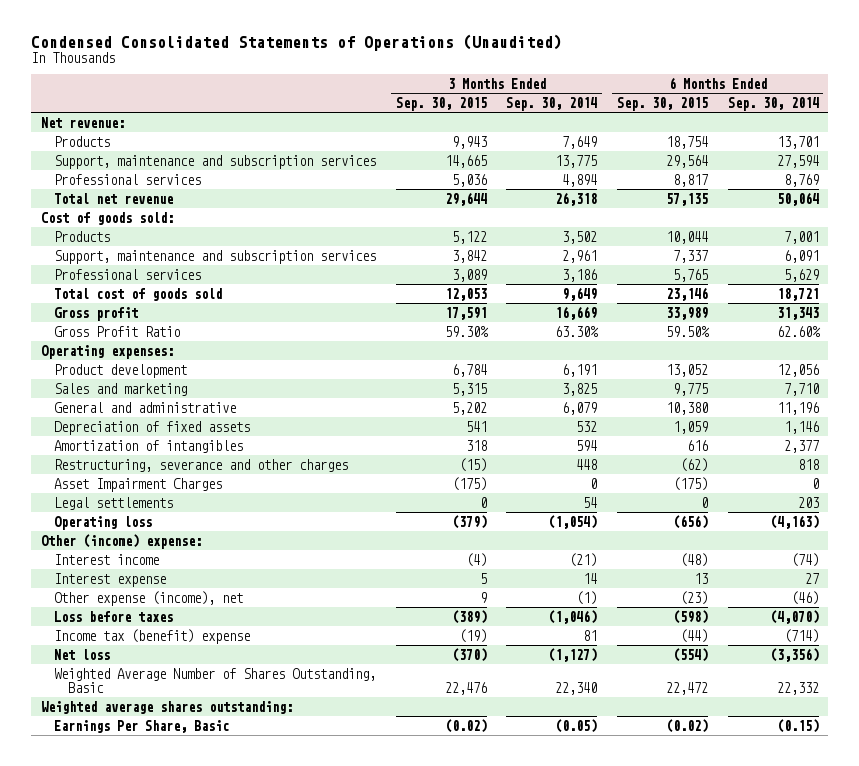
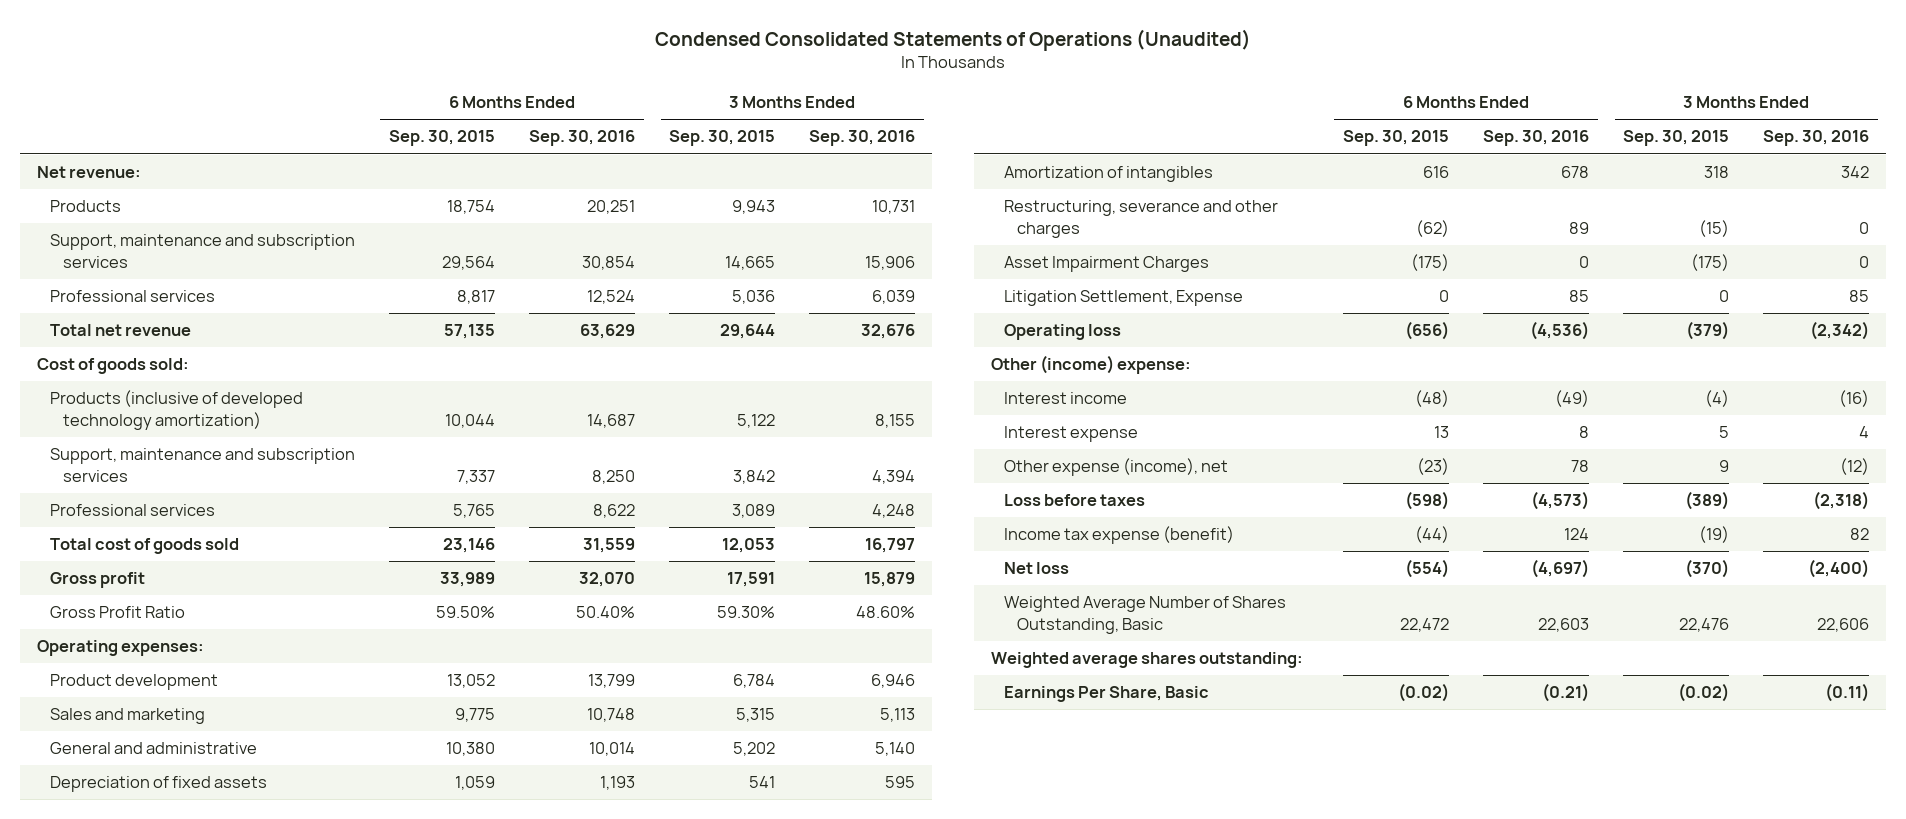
- | 3 Months Ended Sep. 30, 2015 | 3 Months Ended Sep. 30, 2014 | 6 Months Ended Sep. 30, 2015 | 6 Months Ended Sep. 30, 2014
+ | 6 Months Ended Sep. 30, 2015 | 6 Months Ended Sep. 30, 2016 | 3 Months Ended Sep. 30, 2015 | 3 Months Ended Sep. 30, 2016
- Products | 5,122 | 3,502 | 10,044 | 7,001
+ Products (inclusive of developed technology amortization) | 10,044 | 14,687 | 5,122 | 8,155
- Legal settlements | 0 | 54 | 0 | 203
+ Litigation Settlement, Expense | 0 | 85 | 0 | 85
- Income tax (benefit) expense | (19) | 81 | (44) | (714)
+ Income tax expense (benefit) | (44) | 124 | (19) | 82

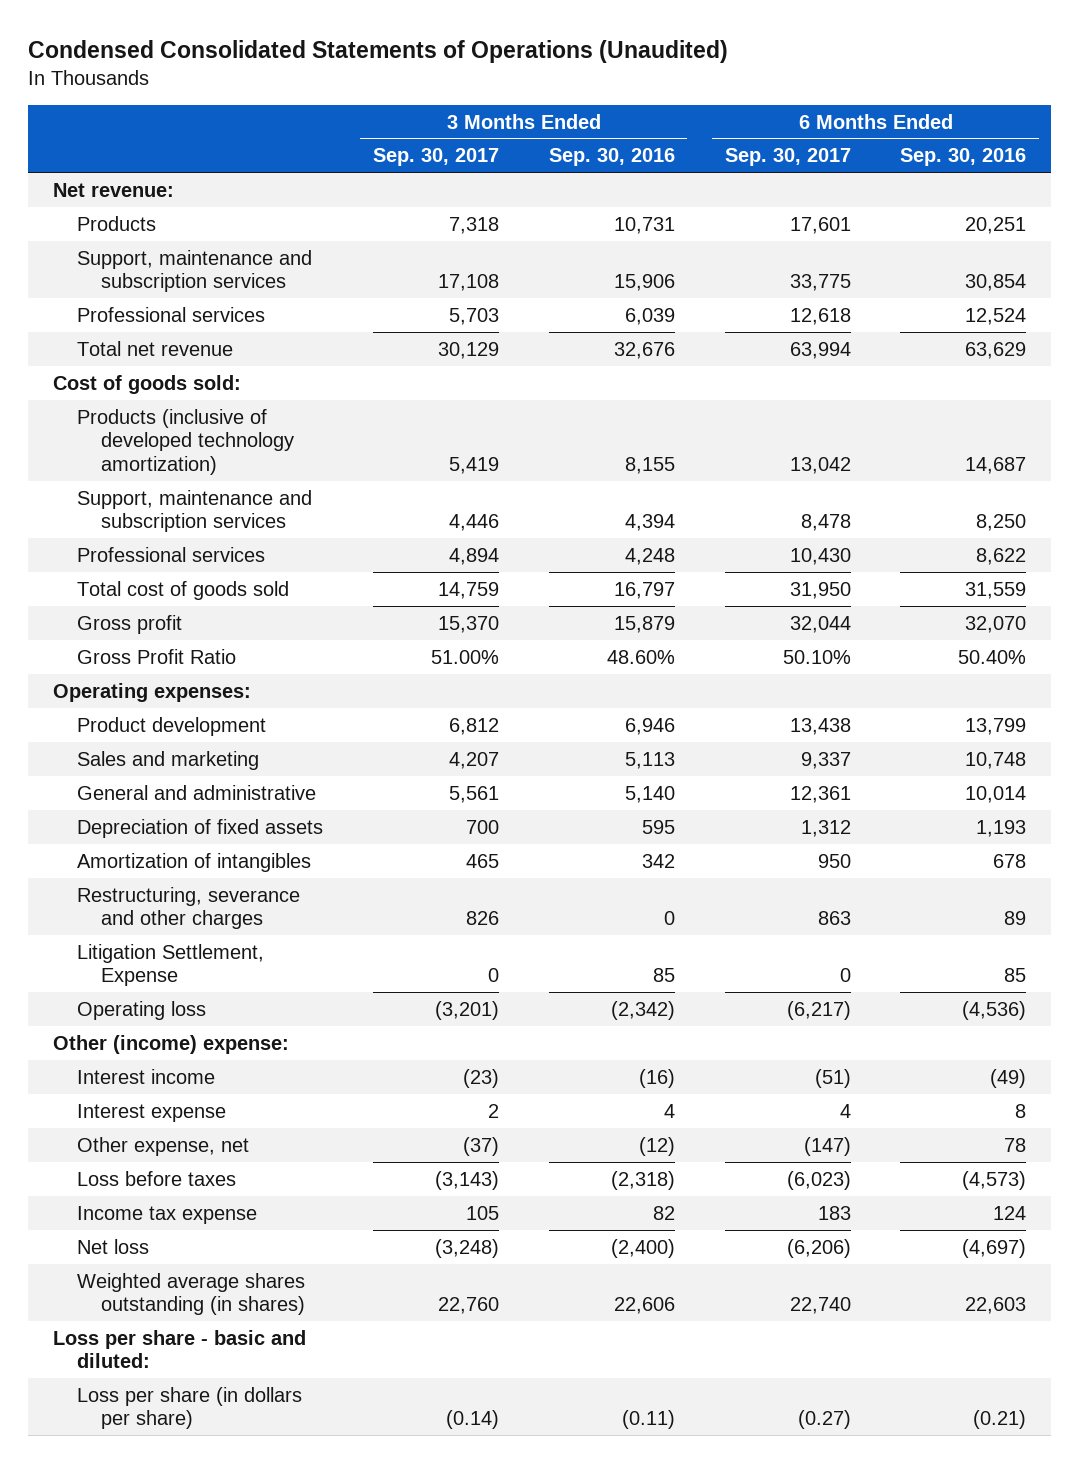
- | 6 Months Ended Sep. 30, 2015 | 6 Months Ended Sep. 30, 2016 | 3 Months Ended Sep. 30, 2015 | 3 Months Ended Sep. 30, 2016
+ | 3 Months Ended Sep. 30, 2017 | 3 Months Ended Sep. 30, 2016 | 6 Months Ended Sep. 30, 2017 | 6 Months Ended Sep. 30, 2016
- Asset Impairment Charges | (175) | 0 | (175) | 0
- Other expense (income), net | (23) | 78 | 9 | (12)
+ Other expense, net | (37) | (12) | (147) | 78
- Income tax expense (benefit) | (44) | 124 | (19) | 82
+ Income tax expense | 105 | 82 | 183 | 124
- Weighted Average Number of Shares Outstanding, Basic | 22,472 | 22,603 | 22,476 | 22,606
- Weighted average shares outstanding:
- Earnings Per Share, Basic | (0.02) | (0.21) | (0.02) | (0.11)
+ Weighted average shares outstanding (in shares) | 22,760 | 22,606 | 22,740 | 22,603
+ Loss per share - basic and diluted:
+ Loss per share (in dollars per share) | (0.14) | (0.11) | (0.27) | (0.21)

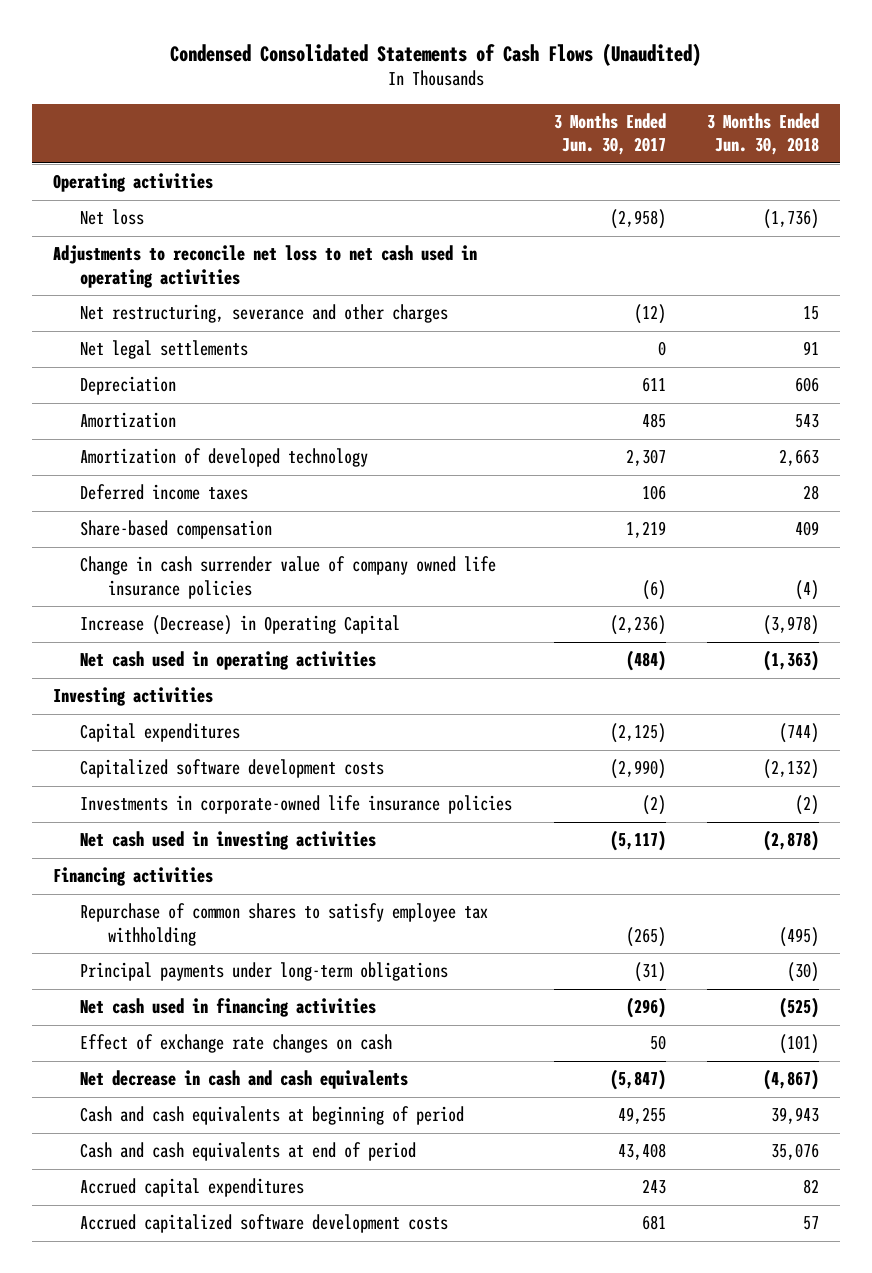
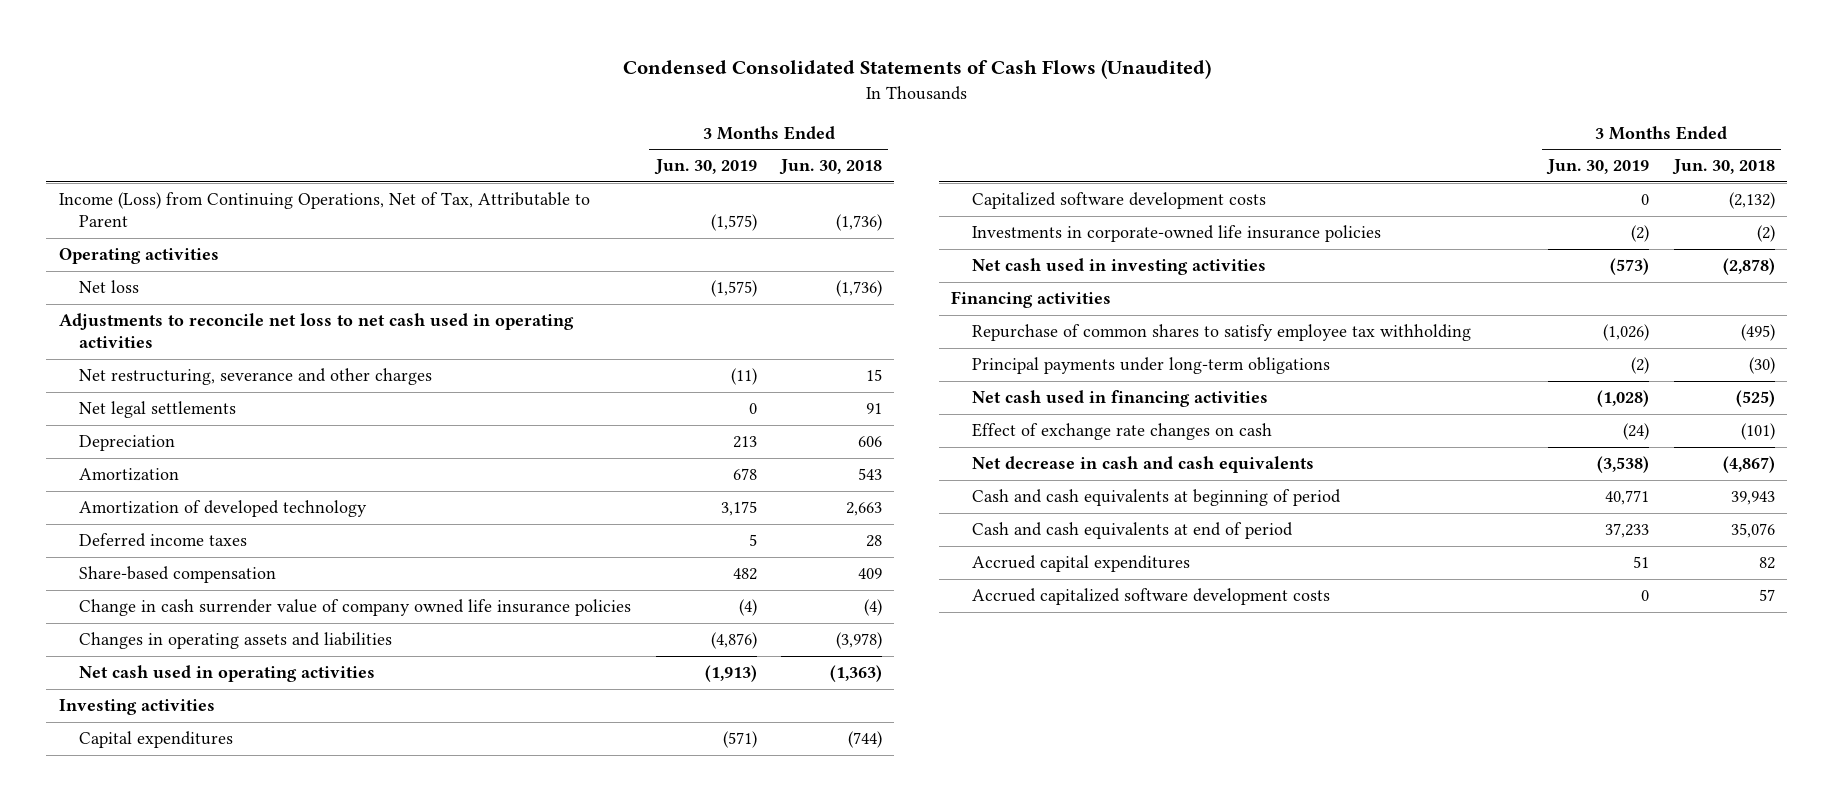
- | 3 Months Ended Jun. 30, 2017 | 3 Months Ended Jun. 30, 2018
+ | 3 Months Ended Jun. 30, 2019 | 3 Months Ended Jun. 30, 2018
+ Income (Loss) from Continuing Operations, Net of Tax, Attributable to Parent | (1,575) | (1,736)
- Increase (Decrease) in Operating Capital | (2,236) | (3,978)
+ Changes in operating assets and liabilities | (4,876) | (3,978)

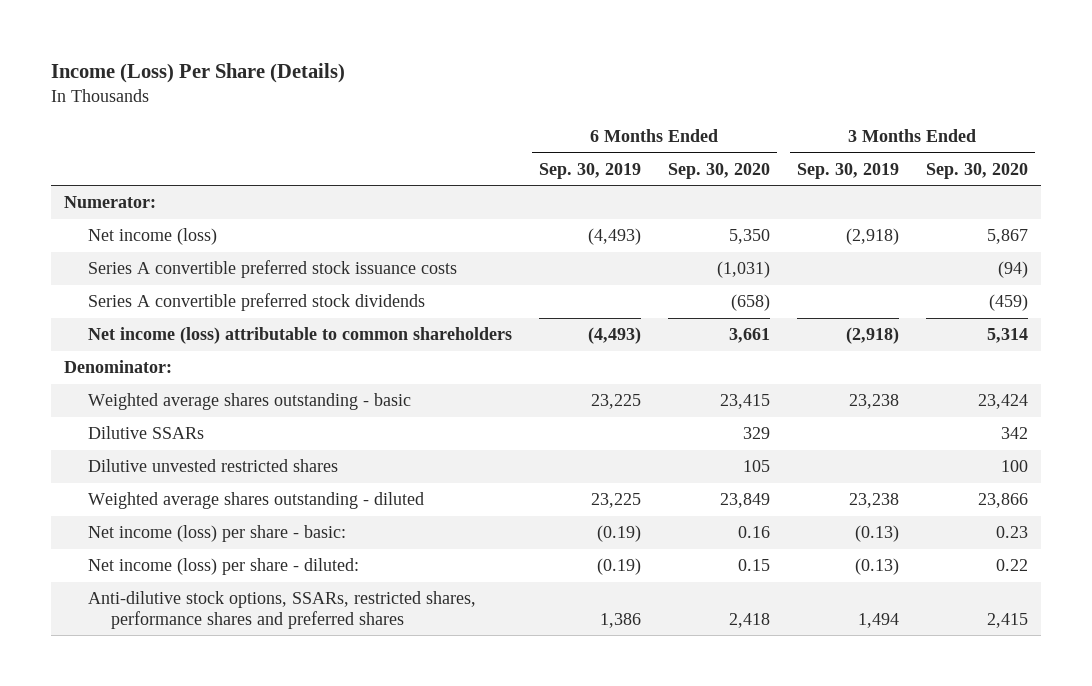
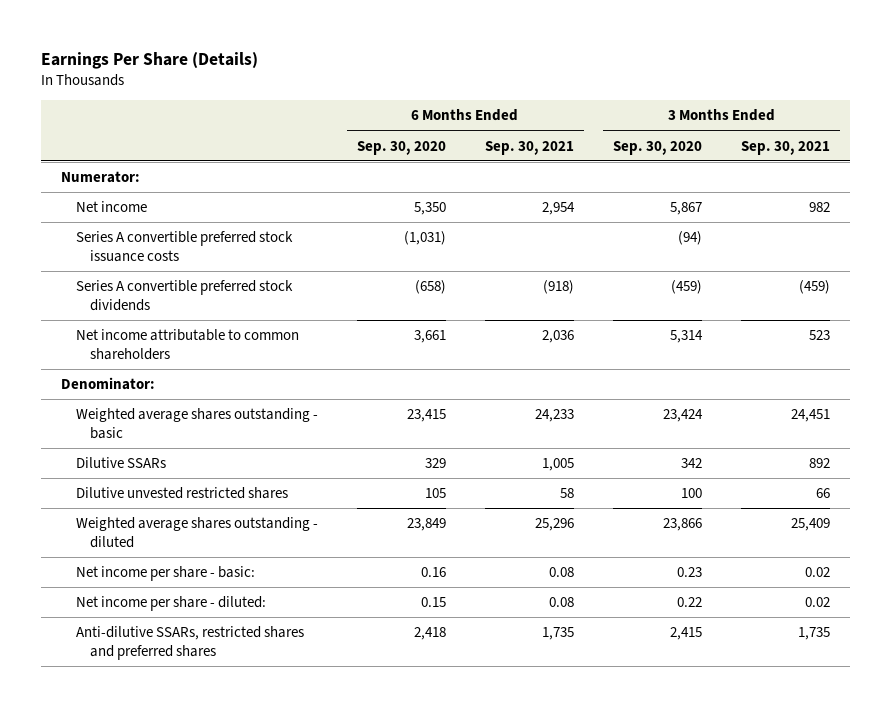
- Income (Loss) Per Share (Details)
+ Earnings Per Share (Details)
- | 6 Months Ended Sep. 30, 2019 | 6 Months Ended Sep. 30, 2020 | 3 Months Ended Sep. 30, 2019 | 3 Months Ended Sep. 30, 2020
+ | 6 Months Ended Sep. 30, 2020 | 6 Months Ended Sep. 30, 2021 | 3 Months Ended Sep. 30, 2020 | 3 Months Ended Sep. 30, 2021
- Net income (loss) | (4,493) | 5,350 | (2,918) | 5,867
+ Net income | 5,350 | 2,954 | 5,867 | 982
- Net income (loss) attributable to common shareholders | (4,493) | 3,661 | (2,918) | 5,314
+ Net income attributable to common shareholders | 3,661 | 2,036 | 5,314 | 523
- Net income (loss) per share - basic: | (0.19) | 0.16 | (0.13) | 0.23
- Net income (loss) per share - diluted: | (0.19) | 0.15 | (0.13) | 0.22
- Anti-dilutive stock options, SSARs, restricted shares, performance shares and preferred shares | 1,386 | 2,418 | 1,494 | 2,415
+ Net income per share - basic: | 0.16 | 0.08 | 0.23 | 0.02
+ Net income per share - diluted: | 0.15 | 0.08 | 0.22 | 0.02
+ Anti-dilutive SSARs, restricted shares and preferred shares | 2,418 | 1,735 | 2,415 | 1,735

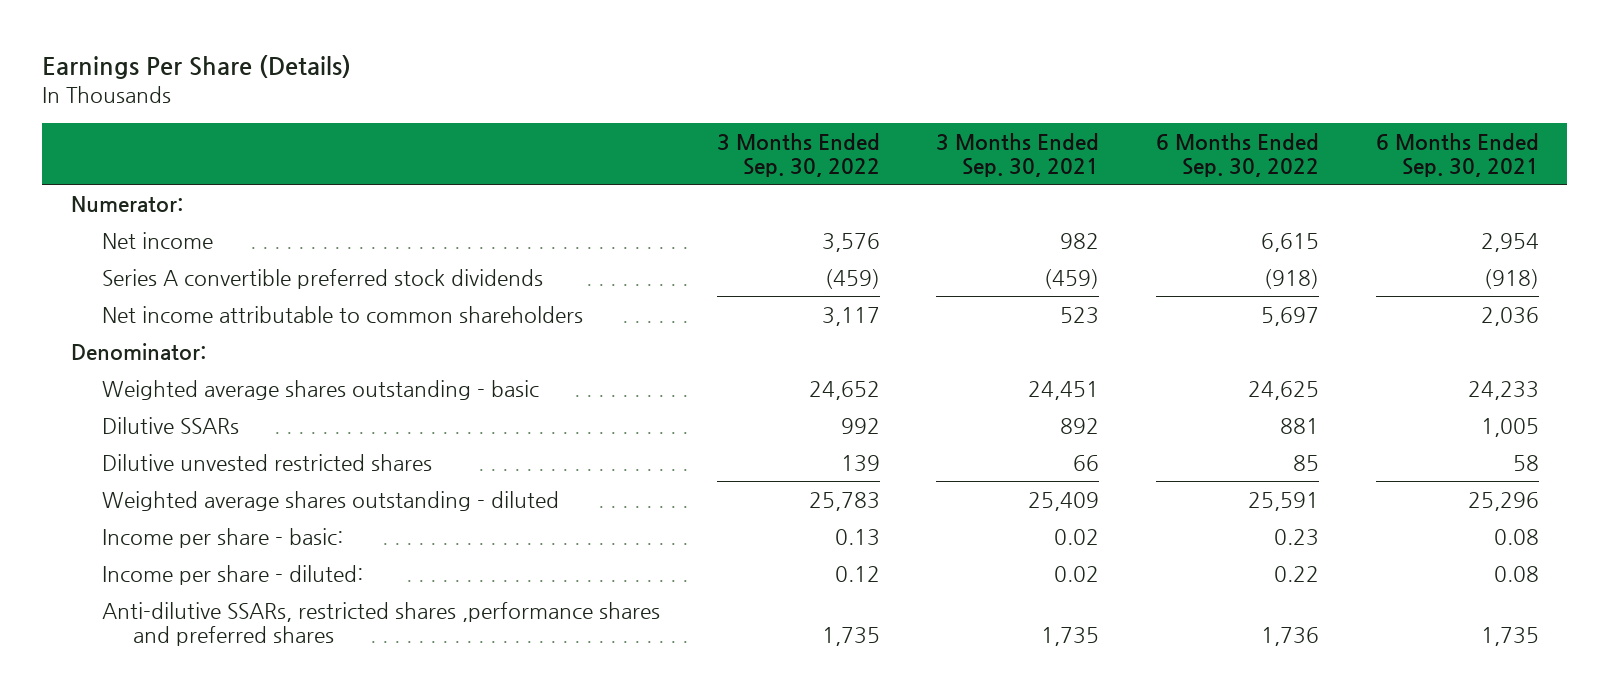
- | 6 Months Ended Sep. 30, 2020 | 6 Months Ended Sep. 30, 2021 | 3 Months Ended Sep. 30, 2020 | 3 Months Ended Sep. 30, 2021
+ | 3 Months Ended Sep. 30, 2022 | 3 Months Ended Sep. 30, 2021 | 6 Months Ended Sep. 30, 2022 | 6 Months Ended Sep. 30, 2021
- Series A convertible preferred stock issuance costs | (1,031) | | (94) |
- Net income per share - basic: | 0.16 | 0.08 | 0.23 | 0.02
- Net income per share - diluted: | 0.15 | 0.08 | 0.22 | 0.02
- Anti-dilutive SSARs, restricted shares and preferred shares | 2,418 | 1,735 | 2,415 | 1,735
+ Income per share - basic: | 0.13 | 0.02 | 0.23 | 0.08
+ Income per share - diluted: | 0.12 | 0.02 | 0.22 | 0.08
+ Anti-dilutive SSARs, restricted shares ,performance shares and preferred shares | 1,735 | 1,735 | 1,736 | 1,735

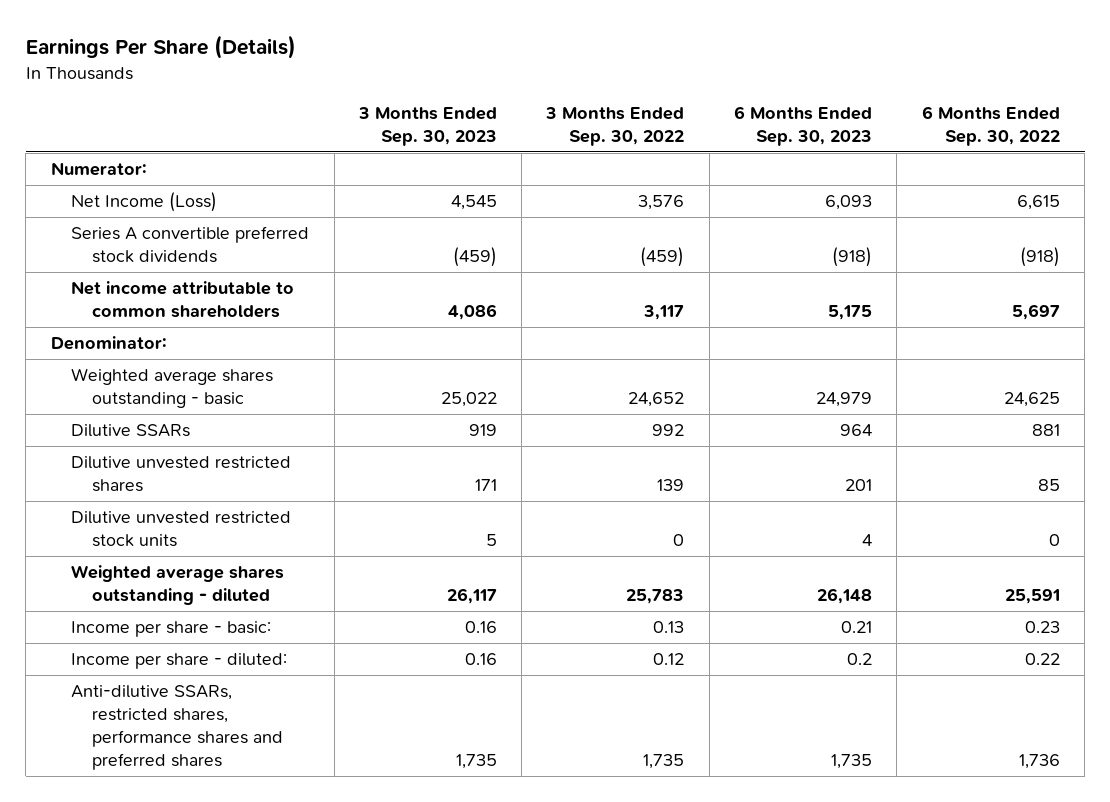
- | 3 Months Ended Sep. 30, 2022 | 3 Months Ended Sep. 30, 2021 | 6 Months Ended Sep. 30, 2022 | 6 Months Ended Sep. 30, 2021
+ | 3 Months Ended Sep. 30, 2023 | 3 Months Ended Sep. 30, 2022 | 6 Months Ended Sep. 30, 2023 | 6 Months Ended Sep. 30, 2022
- Net income | 3,576 | 982 | 6,615 | 2,954
+ Net Income (Loss) | 4,545 | 3,576 | 6,093 | 6,615
+ Dilutive unvested restricted stock units | 5 | 0 | 4 | 0
- Anti-dilutive SSARs, restricted shares ,performance shares and preferred shares | 1,735 | 1,735 | 1,736 | 1,735
+ Anti-dilutive SSARs, restricted shares, performance shares and preferred shares | 1,735 | 1,735 | 1,735 | 1,736

